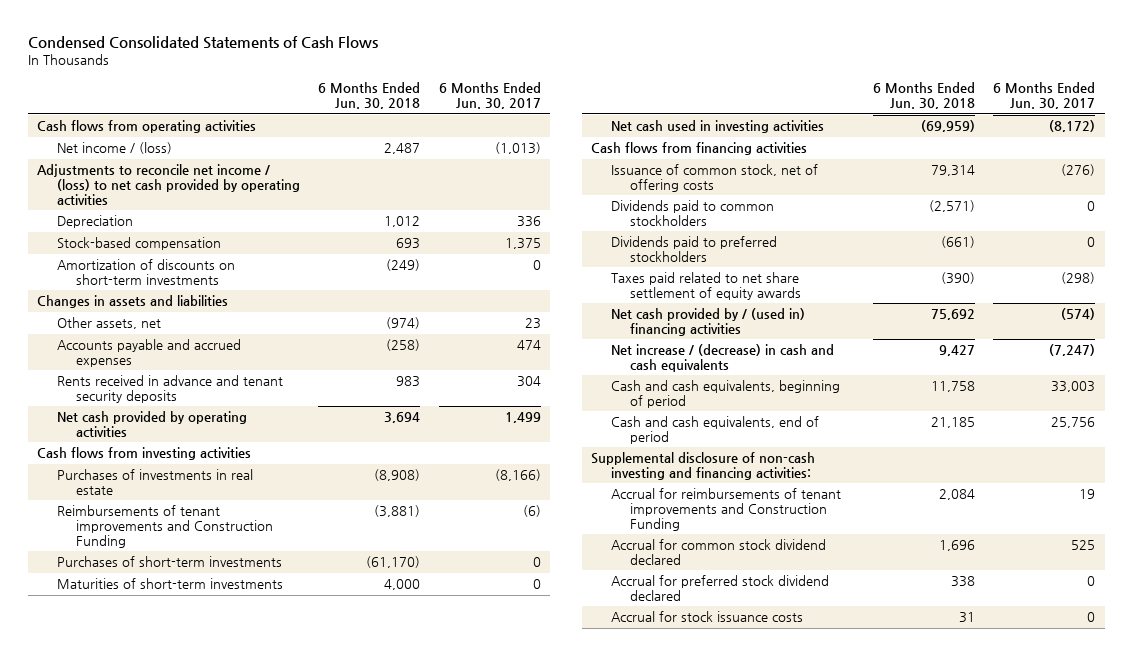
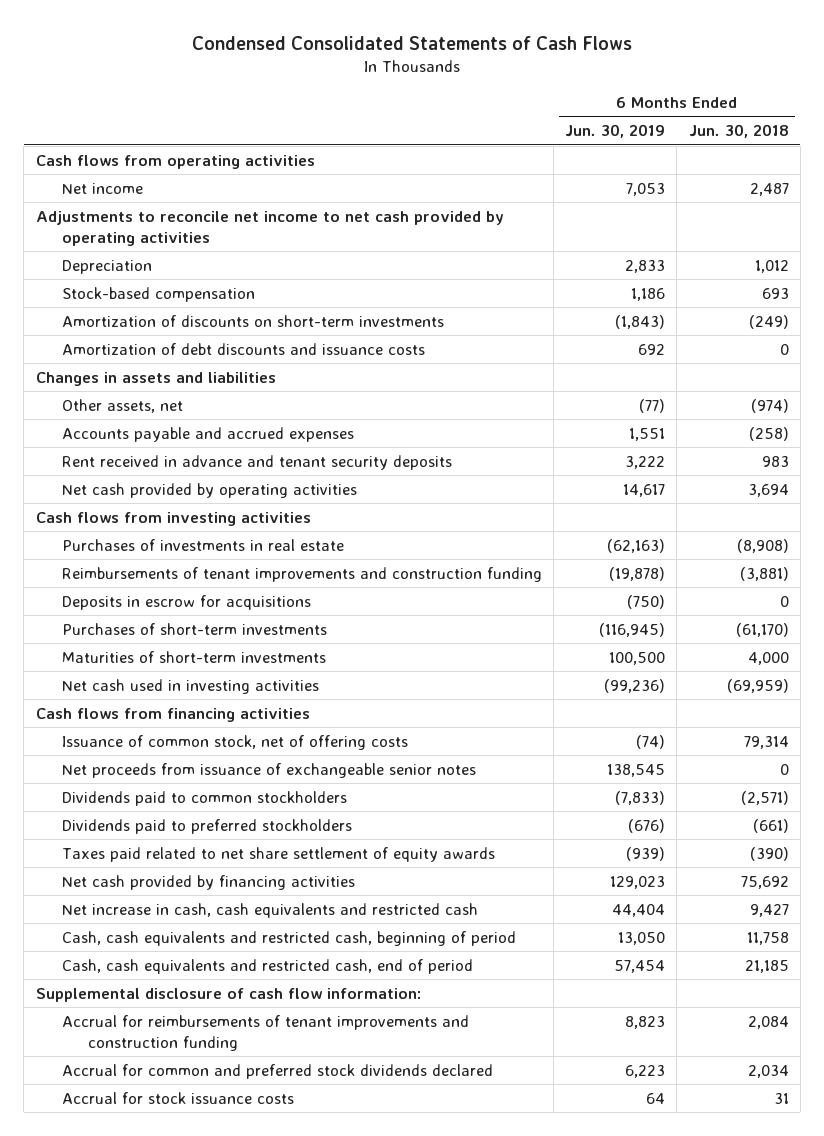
- | 6 Months Ended Jun. 30, 2018 | 6 Months Ended Jun. 30, 2017
+ | 6 Months Ended Jun. 30, 2019 | 6 Months Ended Jun. 30, 2018
- Net income / (loss) | 2,487 | (1,013)
- Adjustments to reconcile net income / (loss) to net cash provided by operating activities
+ Net income | 7,053 | 2,487
+ Adjustments to reconcile net income to net cash provided by operating activities
+ Amortization of debt discounts and issuance costs | 692 | 0
- Rents received in advance and tenant security deposits | 983 | 304
+ Rent received in advance and tenant security deposits | 3,222 | 983
- Reimbursements of tenant improvements and Construction Funding | (3,881) | (6)
+ Reimbursements of tenant improvements and construction funding | (19,878) | (3,881)
+ Deposits in escrow for acquisitions | (750) | 0
+ Net proceeds from issuance of exchangeable senior notes | 138,545 | 0
- Net cash provided by / (used in) financing activities | 75,692 | (574)
- Net increase / (decrease) in cash and cash equivalents | 9,427 | (7,247)
- Cash and cash equivalents, beginning of period | 11,758 | 33,003
- Cash and cash equivalents, end of period | 21,185 | 25,756
- Supplemental disclosure of non-cash investing and financing activities:
- Accrual for reimbursements of tenant improvements and Construction Funding | 2,084 | 19
- Accrual for common stock dividend declared | 1,696 | 525
- Accrual for preferred stock dividend declared | 338 | 0
+ Net cash provided by financing activities | 129,023 | 75,692
+ Net increase in cash, cash equivalents and restricted cash | 44,404 | 9,427
+ Cash, cash equivalents and restricted cash, beginning of period | 13,050 | 11,758
+ Cash, cash equivalents and restricted cash, end of period | 57,454 | 21,185
+ Supplemental disclosure of cash flow information:
+ Accrual for reimbursements of tenant improvements and construction funding | 8,823 | 2,084
+ Accrual for common and preferred stock dividends declared | 6,223 | 2,034

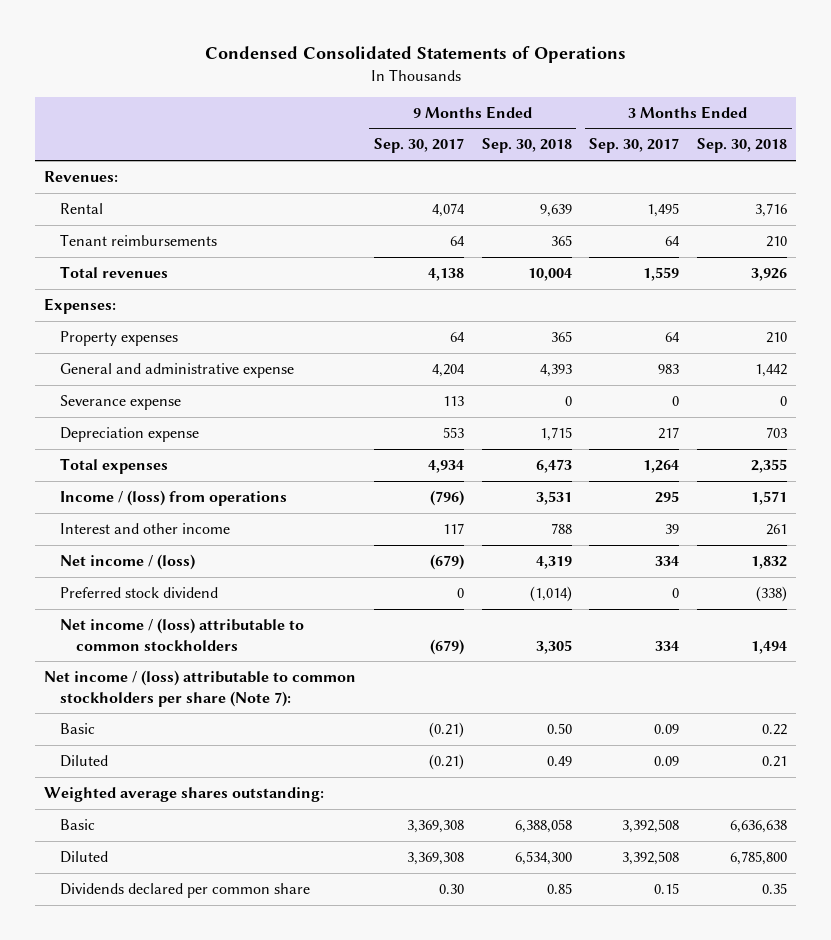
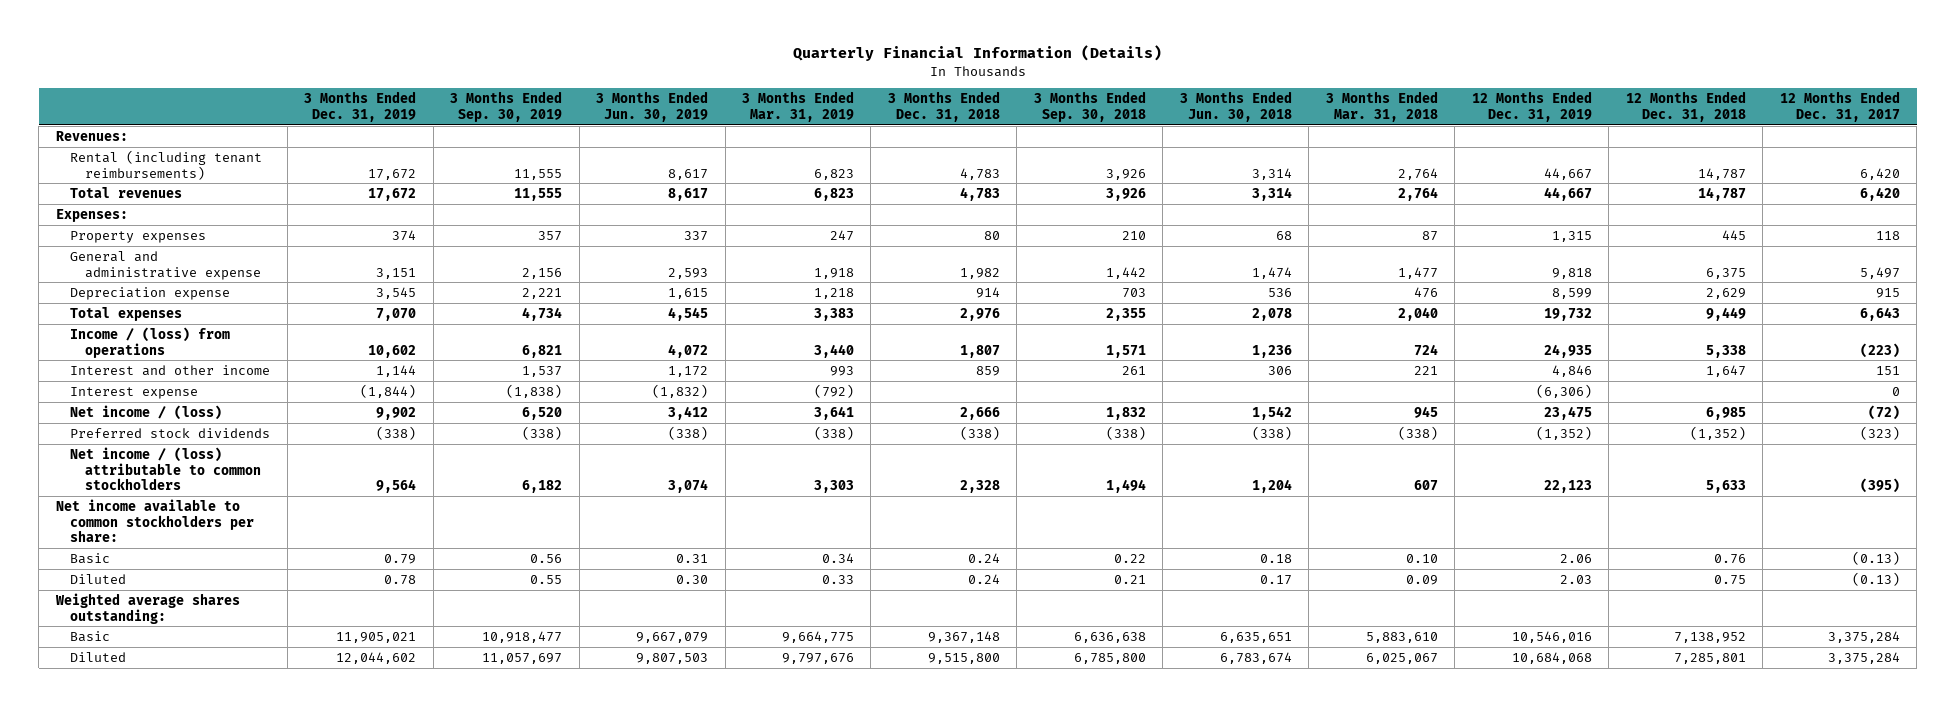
- Condensed Consolidated Statements of Operations
+ Quarterly Financial Information (Details)
- | 9 Months Ended Sep. 30, 2017 | 9 Months Ended Sep. 30, 2018 | 3 Months Ended Sep. 30, 2017 | 3 Months Ended Sep. 30, 2018
+ | 3 Months Ended Dec. 31, 2019 | 3 Months Ended Sep. 30, 2019 | 3 Months Ended Jun. 30, 2019 | 3 Months Ended Mar. 31, 2019 | 3 Months Ended Dec. 31, 2018 | 3 Months Ended Sep. 30, 2018 | 3 Months Ended Jun. 30, 2018 | 3 Months Ended Mar. 31, 2018 | 12 Months Ended Dec. 31, 2019 | 12 Months Ended Dec. 31, 2018 | 12 Months Ended Dec. 31, 2017
- Rental | 4,074 | 9,639 | 1,495 | 3,716
- Tenant reimbursements | 64 | 365 | 64 | 210
+ Rental (including tenant reimbursements) | 17,672 | 11,555 | 8,617 | 6,823 | 4,783 | 3,926 | 3,314 | 2,764 | 44,667 | 14,787 | 6,420
- Severance expense | 113 | 0 | 0 | 0
+ Interest expense | (1,844) | (1,838) | (1,832) | (792) | | | | | (6,306) | | 0
- Preferred stock dividend | 0 | (1,014) | 0 | (338)
+ Preferred stock dividends | (338) | (338) | (338) | (338) | (338) | (338) | (338) | (338) | (1,352) | (1,352) | (323)
- Net income / (loss) attributable to common stockholders per share (Note 7):
+ Net income available to common stockholders per share:
- Dividends declared per common share | 0.30 | 0.85 | 0.15 | 0.35

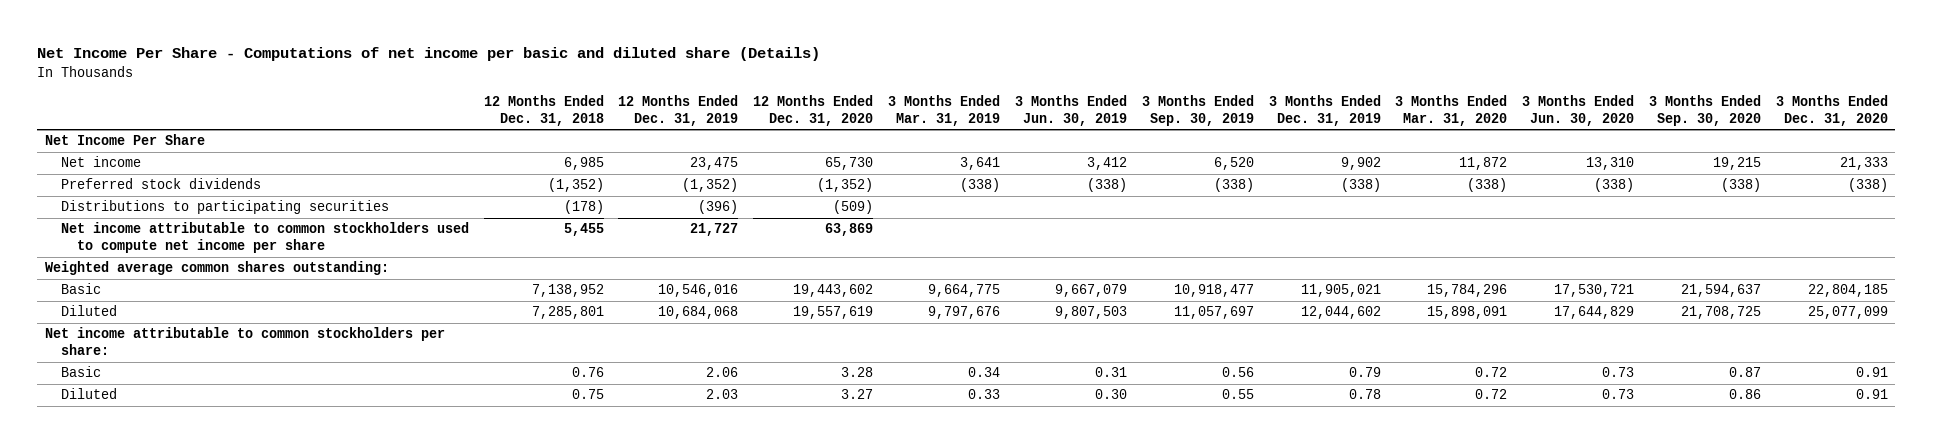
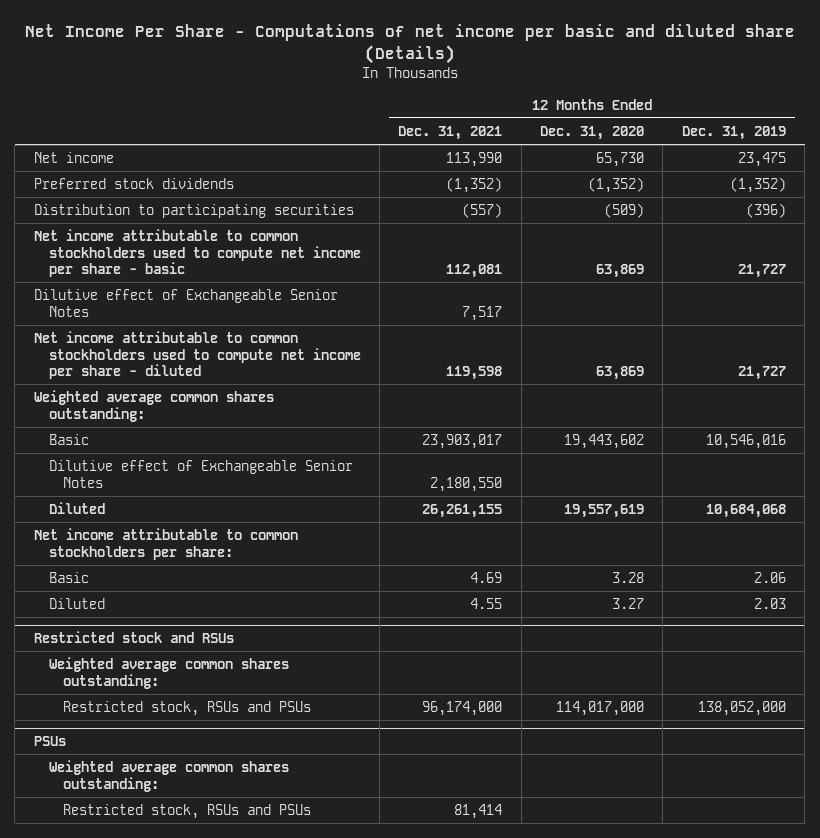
- | 12 Months Ended Dec. 31, 2018 | 12 Months Ended Dec. 31, 2019 | 12 Months Ended Dec. 31, 2020 | 3 Months Ended Mar. 31, 2019 | 3 Months Ended Jun. 30, 2019 | 3 Months Ended Sep. 30, 2019 | 3 Months Ended Dec. 31, 2019 | 3 Months Ended Mar. 31, 2020 | 3 Months Ended Jun. 30, 2020 | 3 Months Ended Sep. 30, 2020 | 3 Months Ended Dec. 31, 2020
+ | 12 Months Ended Dec. 31, 2021 | 12 Months Ended Dec. 31, 2020 | 12 Months Ended Dec. 31, 2019
- Net Income Per Share
- Distributions to participating securities | (178) | (396) | (509) | | | | | | | |
- Net income attributable to common stockholders used to compute net income per share | 5,455 | 21,727 | 63,869 | | | | | | | |
+ Distribution to participating securities | (557) | (509) | (396)
+ Net income attributable to common stockholders used to compute net income per share - basic | 112,081 | 63,869 | 21,727
+ Dilutive effect of Exchangeable Senior Notes | 7,517 | |
+ Net income attributable to common stockholders used to compute net income per share - diluted | 119,598 | 63,869 | 21,727
+ Dilutive effect of Exchangeable Senior Notes | 2,180,550 | |
+ Restricted stock and RSUs
+ Weighted average common shares outstanding:
+ Restricted stock, RSUs and PSUs | 96,174,000 | 114,017,000 | 138,052,000
+ PSUs
+ Weighted average common shares outstanding:
+ Restricted stock, RSUs and PSUs | 81,414 | |

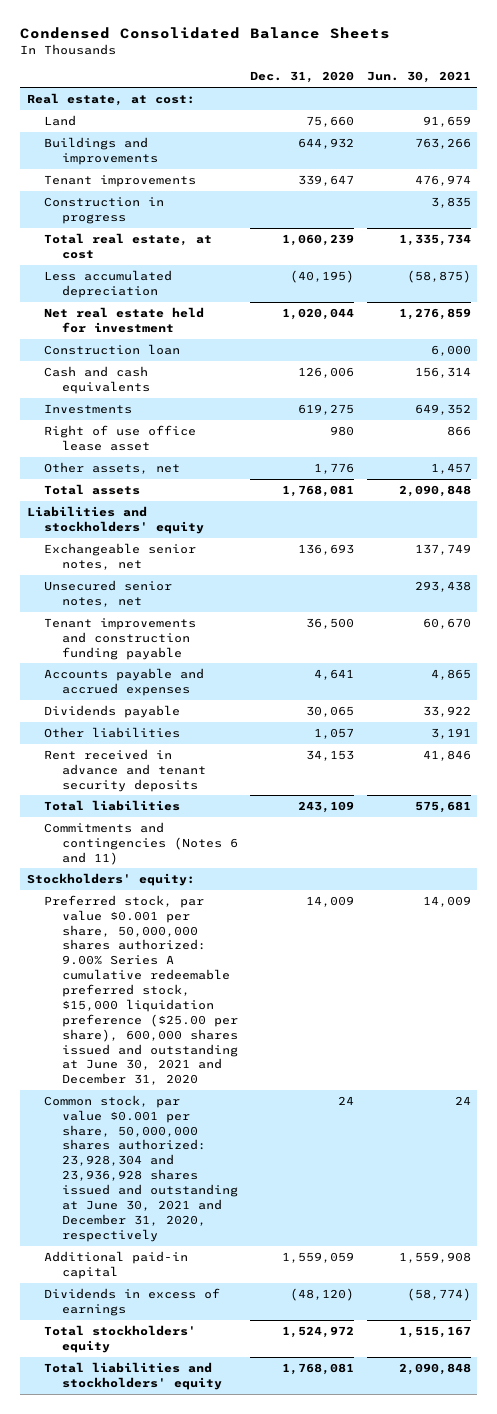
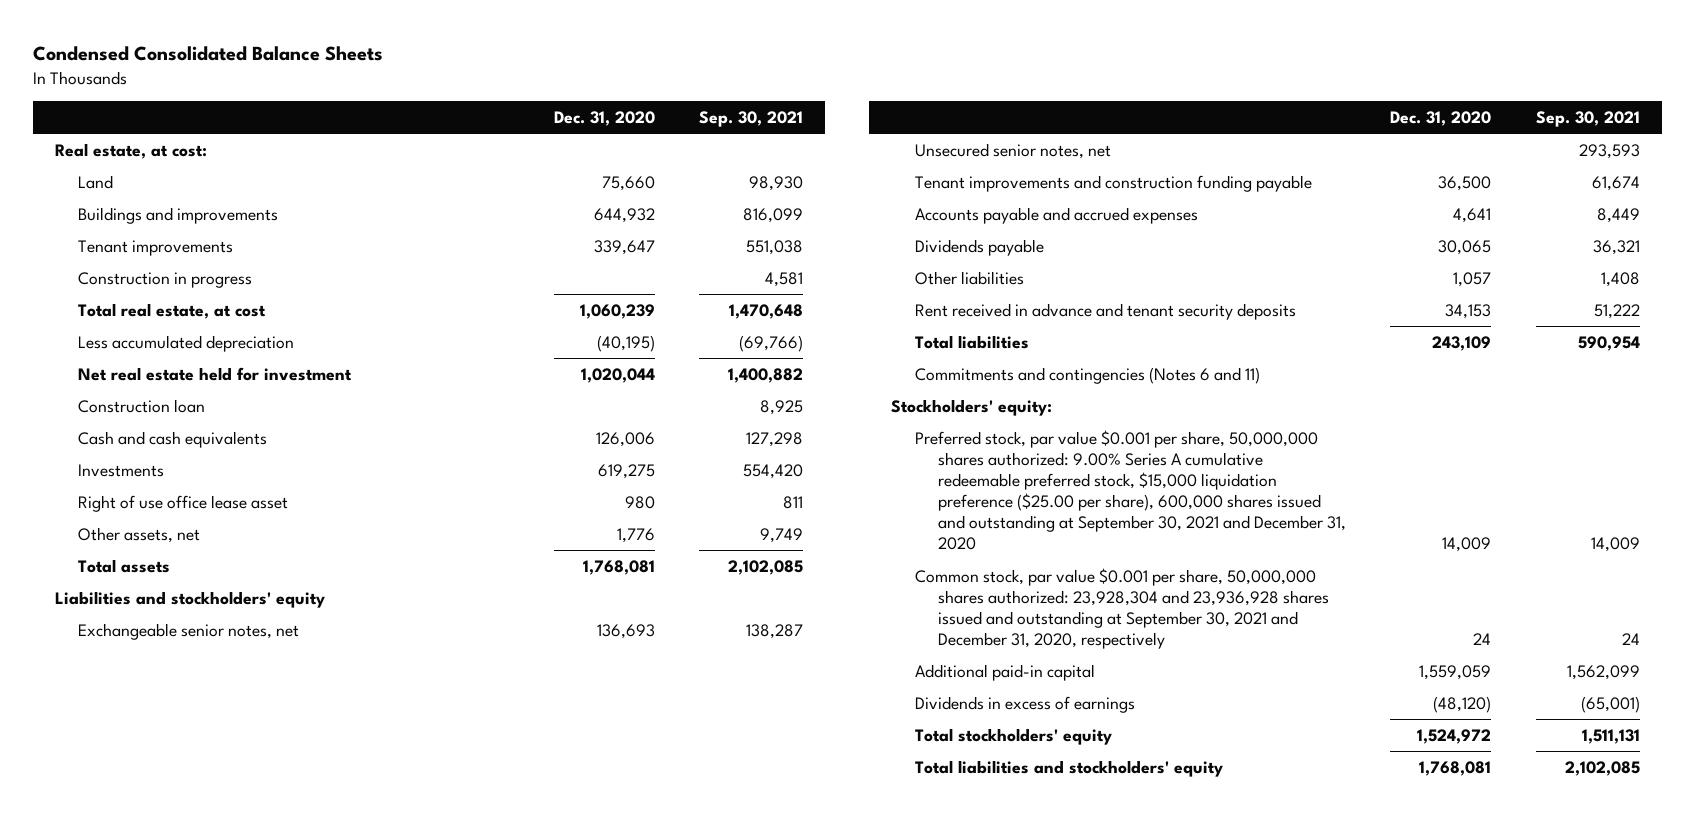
- | Dec. 31, 2020 | Jun. 30, 2021
+ | Dec. 31, 2020 | Sep. 30, 2021
- Preferred stock, par value $0.001 per share, 50,000,000 shares authorized: 9.00% Series A cumulative redeemable preferred stock, $15,000 liquidation preference ($25.00 per share), 600,000 shares issued and outstanding at June 30, 2021 and December 31, 2020 | 14,009 | 14,009
- Common stock, par value $0.001 per share, 50,000,000 shares authorized: 23,928,304 and 23,936,928 shares issued and outstanding at June 30, 2021 and December 31, 2020, respectively | 24 | 24
+ Preferred stock, par value $0.001 per share, 50,000,000 shares authorized: 9.00% Series A cumulative redeemable preferred stock, $15,000 liquidation preference ($25.00 per share), 600,000 shares issued and outstanding at September 30, 2021 and December 31, 2020 | 14,009 | 14,009
+ Common stock, par value $0.001 per share, 50,000,000 shares authorized: 23,928,304 and 23,936,928 shares issued and outstanding at September 30, 2021 and December 31, 2020, respectively | 24 | 24

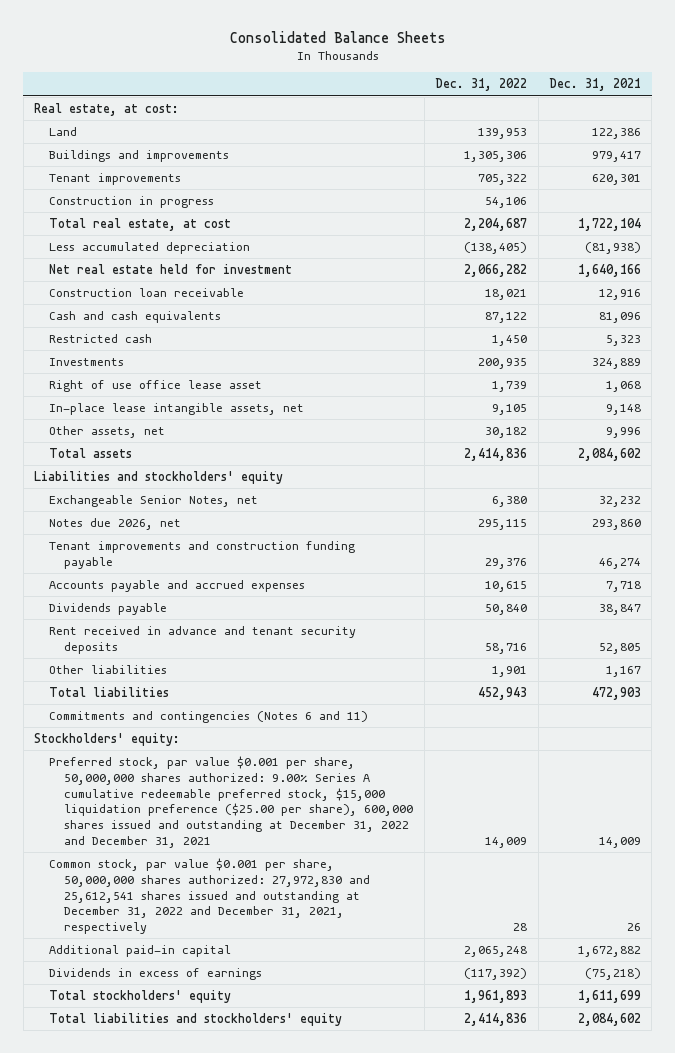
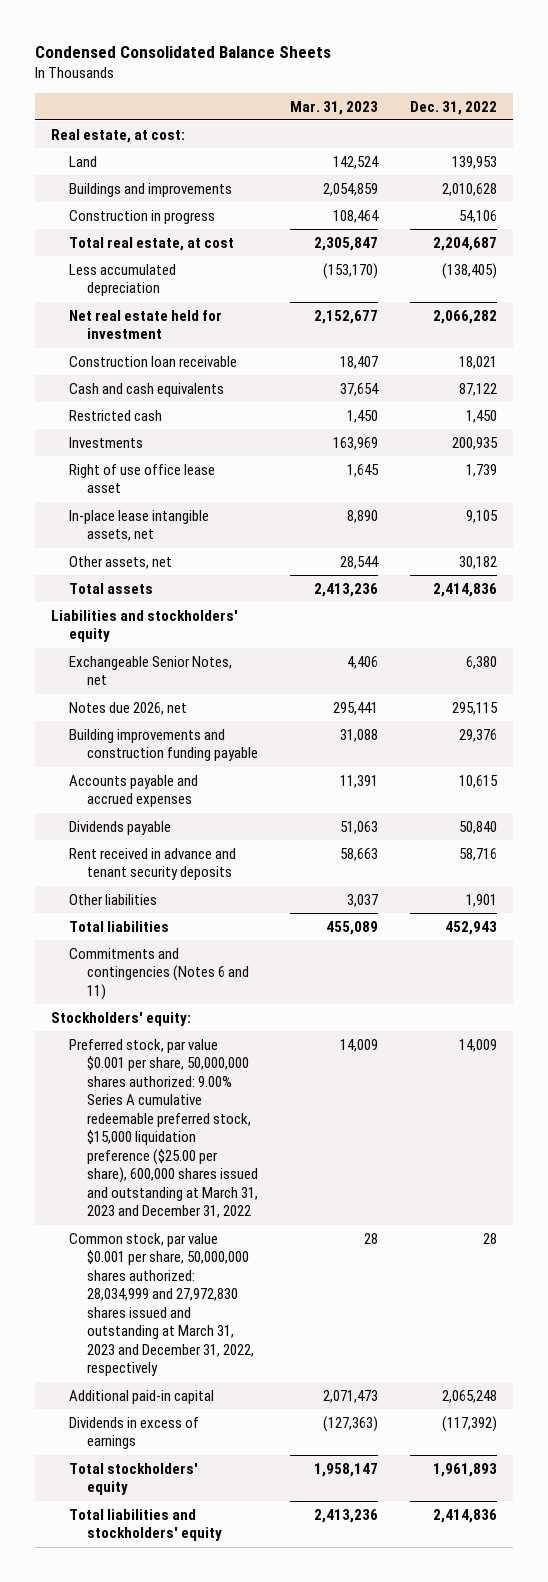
- Consolidated Balance Sheets
+ Condensed Consolidated Balance Sheets
- | Dec. 31, 2022 | Dec. 31, 2021
+ | Mar. 31, 2023 | Dec. 31, 2022
- Buildings and improvements | 1,305,306 | 979,417
- Tenant improvements | 705,322 | 620,301
+ Buildings and improvements | 2,054,859 | 2,010,628
- Tenant improvements and construction funding payable | 29,376 | 46,274
+ Building improvements and construction funding payable | 31,088 | 29,376
- Preferred stock, par value $0.001 per share, 50,000,000 shares authorized: 9.00% Series A cumulative redeemable preferred stock, $15,000 liquidation preference ($25.00 per share), 600,000 shares issued and outstanding at December 31, 2022 and December 31, 2021 | 14,009 | 14,009
- Common stock, par value $0.001 per share, 50,000,000 shares authorized: 27,972,830 and 25,612,541 shares issued and outstanding at December 31, 2022 and December 31, 2021, respectively | 28 | 26
+ Preferred stock, par value $0.001 per share, 50,000,000 shares authorized: 9.00% Series A cumulative redeemable preferred stock, $15,000 liquidation preference ($25.00 per share), 600,000 shares issued and outstanding at March 31, 2023 and December 31, 2022 | 14,009 | 14,009
+ Common stock, par value $0.001 per share, 50,000,000 shares authorized: 28,034,999 and 27,972,830 shares issued and outstanding at March 31, 2023 and December 31, 2022, respectively | 28 | 28

